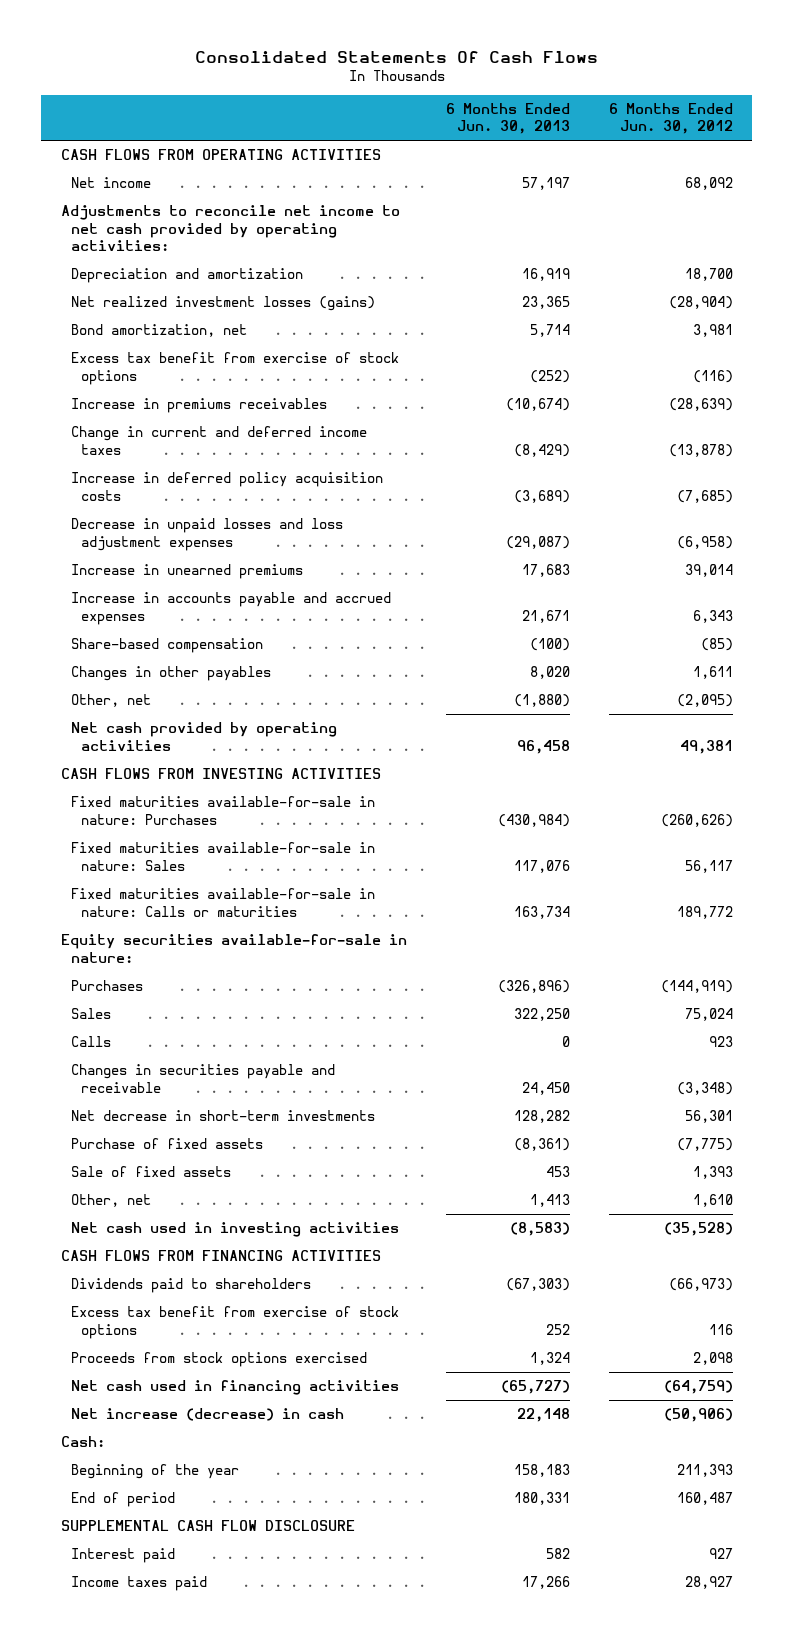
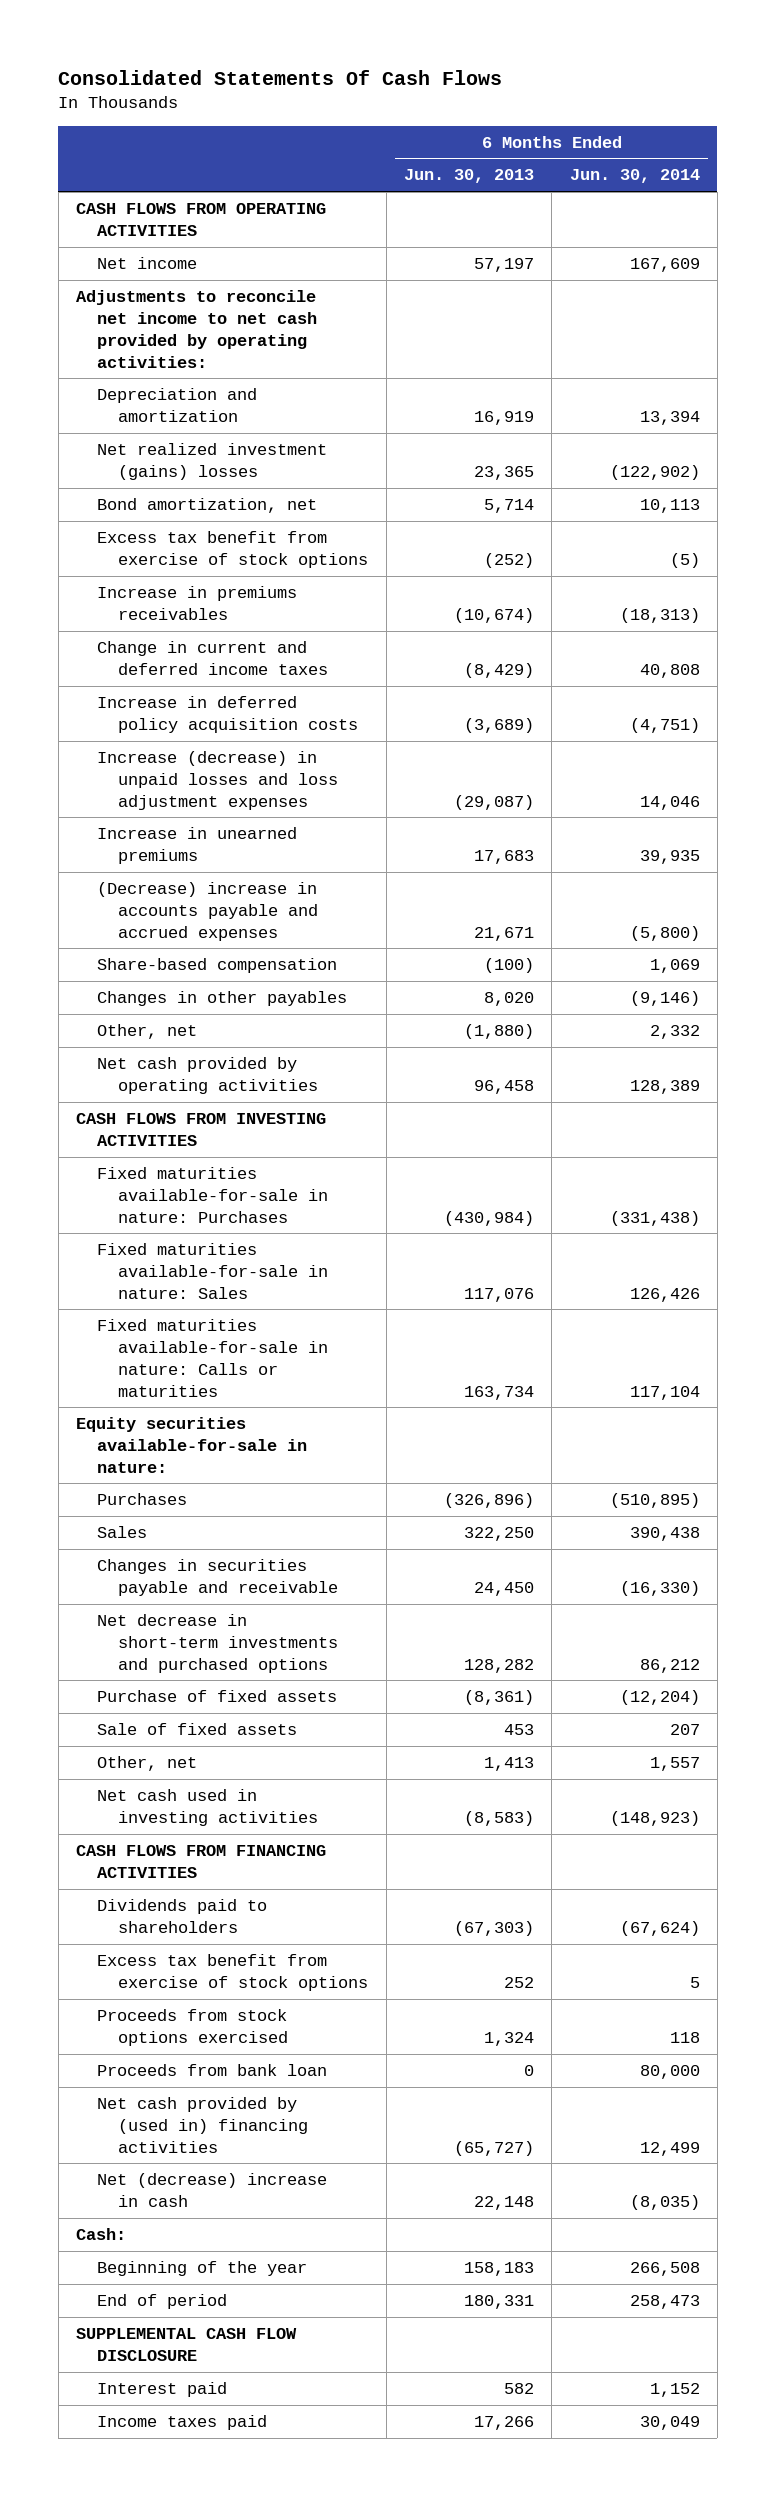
- | 6 Months Ended Jun. 30, 2013 | 6 Months Ended Jun. 30, 2012
+ | 6 Months Ended Jun. 30, 2013 | 6 Months Ended Jun. 30, 2014
- Net realized investment losses (gains) | 23,365 | (28,904)
+ Net realized investment (gains) losses | 23,365 | (122,902)
- Decrease in unpaid losses and loss adjustment expenses | (29,087) | (6,958)
+ Increase (decrease) in unpaid losses and loss adjustment expenses | (29,087) | 14,046
- Increase in accounts payable and accrued expenses | 21,671 | 6,343
+ (Decrease) increase in accounts payable and accrued expenses | 21,671 | (5,800)
- Calls | 0 | 923
- Net decrease in short-term investments | 128,282 | 56,301
+ Net decrease in short-term investments and purchased options | 128,282 | 86,212
- Net cash used in financing activities | (65,727) | (64,759)
- Net increase (decrease) in cash | 22,148 | (50,906)
+ Proceeds from bank loan | 0 | 80,000
+ Net cash provided by (used in) financing activities | (65,727) | 12,499
+ Net (decrease) increase in cash | 22,148 | (8,035)

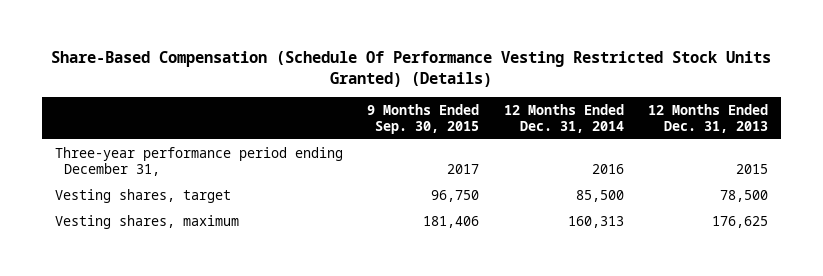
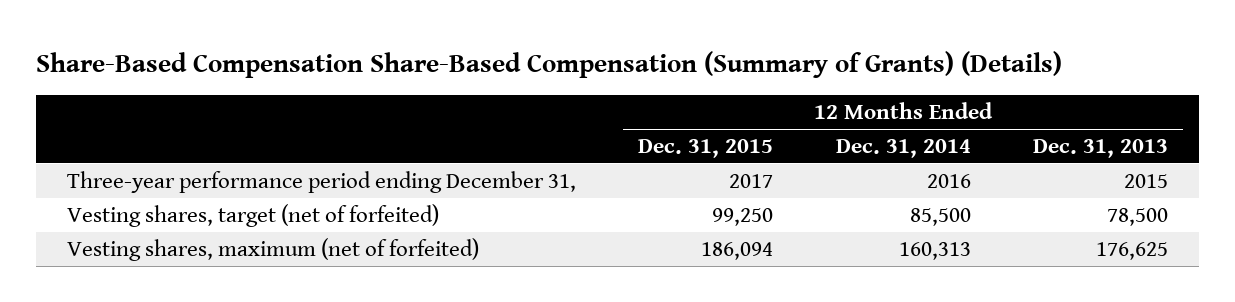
- Share-Based Compensation (Schedule Of Performance Vesting Restricted Stock Units Granted) (Details)
+ Share-Based Compensation Share-Based Compensation (Summary of Grants) (Details)
- | 9 Months Ended Sep. 30, 2015 | 12 Months Ended Dec. 31, 2014 | 12 Months Ended Dec. 31, 2013
+ | 12 Months Ended Dec. 31, 2015 | 12 Months Ended Dec. 31, 2014 | 12 Months Ended Dec. 31, 2013
- Vesting shares, target | 96,750 | 85,500 | 78,500
- Vesting shares, maximum | 181,406 | 160,313 | 176,625
+ Vesting shares, target (net of forfeited) | 99,250 | 85,500 | 78,500
+ Vesting shares, maximum (net of forfeited) | 186,094 | 160,313 | 176,625

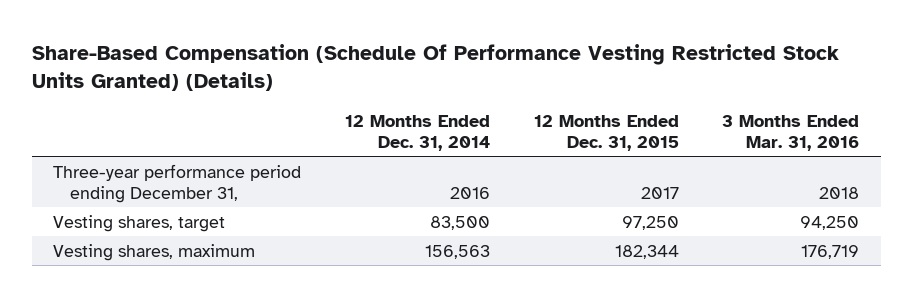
- Share-Based Compensation Share-Based Compensation (Summary of Grants) (Details)
+ Share-Based Compensation (Schedule Of Performance Vesting Restricted Stock Units Granted) (Details)
- | 12 Months Ended Dec. 31, 2015 | 12 Months Ended Dec. 31, 2014 | 12 Months Ended Dec. 31, 2013
+ | 12 Months Ended Dec. 31, 2014 | 12 Months Ended Dec. 31, 2015 | 3 Months Ended Mar. 31, 2016
- Vesting shares, target (net of forfeited) | 99,250 | 85,500 | 78,500
- Vesting shares, maximum (net of forfeited) | 186,094 | 160,313 | 176,625
+ Vesting shares, target | 83,500 | 97,250 | 94,250
+ Vesting shares, maximum | 156,563 | 182,344 | 176,719

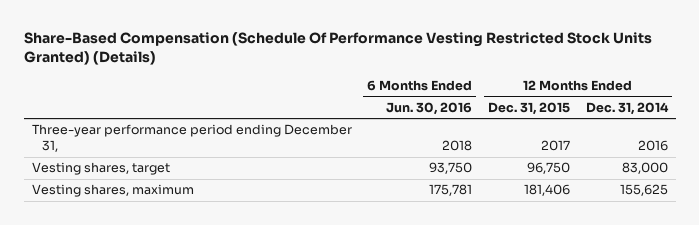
- | 12 Months Ended Dec. 31, 2014 | 12 Months Ended Dec. 31, 2015 | 3 Months Ended Mar. 31, 2016
+ | 6 Months Ended Jun. 30, 2016 | 12 Months Ended Dec. 31, 2015 | 12 Months Ended Dec. 31, 2014
- Vesting shares, target | 83,500 | 97,250 | 94,250
- Vesting shares, maximum | 156,563 | 182,344 | 176,719
+ Vesting shares, target | 93,750 | 96,750 | 83,000
+ Vesting shares, maximum | 175,781 | 181,406 | 155,625

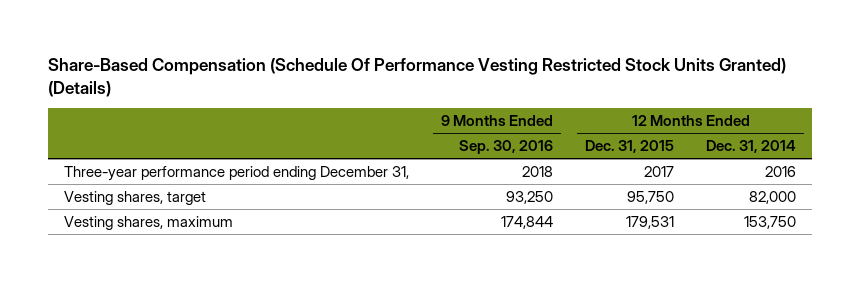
- | 6 Months Ended Jun. 30, 2016 | 12 Months Ended Dec. 31, 2015 | 12 Months Ended Dec. 31, 2014
+ | 9 Months Ended Sep. 30, 2016 | 12 Months Ended Dec. 31, 2015 | 12 Months Ended Dec. 31, 2014
- Vesting shares, target | 93,750 | 96,750 | 83,000
- Vesting shares, maximum | 175,781 | 181,406 | 155,625
+ Vesting shares, target | 93,250 | 95,750 | 82,000
+ Vesting shares, maximum | 174,844 | 179,531 | 153,750

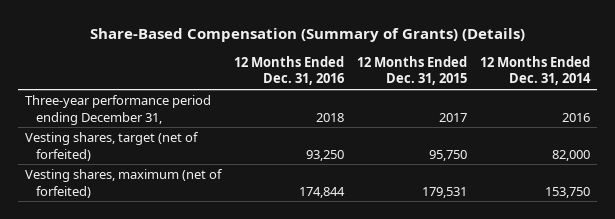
- Share-Based Compensation (Schedule Of Performance Vesting Restricted Stock Units Granted) (Details)
+ Share-Based Compensation (Summary of Grants) (Details)
- | 9 Months Ended Sep. 30, 2016 | 12 Months Ended Dec. 31, 2015 | 12 Months Ended Dec. 31, 2014
+ | 12 Months Ended Dec. 31, 2016 | 12 Months Ended Dec. 31, 2015 | 12 Months Ended Dec. 31, 2014
- Vesting shares, target | 93,250 | 95,750 | 82,000
- Vesting shares, maximum | 174,844 | 179,531 | 153,750
+ Vesting shares, target (net of forfeited) | 93,250 | 95,750 | 82,000
+ Vesting shares, maximum (net of forfeited) | 174,844 | 179,531 | 153,750

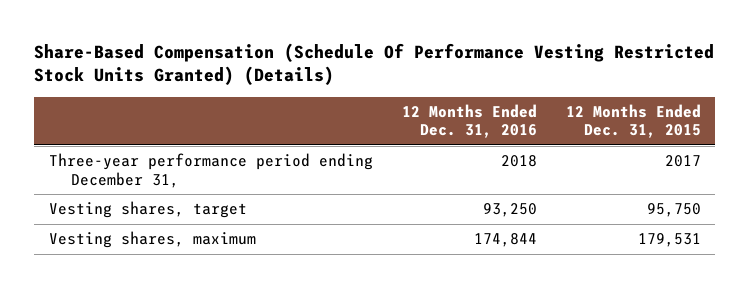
- Share-Based Compensation (Summary of Grants) (Details)
+ Share-Based Compensation (Schedule Of Performance Vesting Restricted Stock Units Granted) (Details)
- | 12 Months Ended Dec. 31, 2016 | 12 Months Ended Dec. 31, 2015 | 12 Months Ended Dec. 31, 2014
+ | 12 Months Ended Dec. 31, 2016 | 12 Months Ended Dec. 31, 2015
- Vesting shares, target (net of forfeited) | 93,250 | 95,750 | 82,000
- Vesting shares, maximum (net of forfeited) | 174,844 | 179,531 | 153,750
+ Vesting shares, target | 93,250 | 95,750
+ Vesting shares, maximum | 174,844 | 179,531

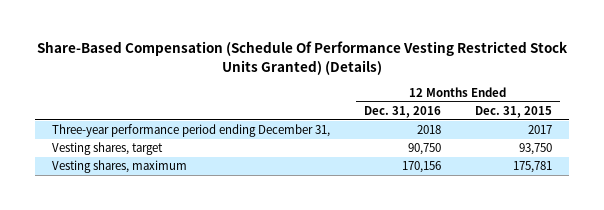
- Vesting shares, target | 93,250 | 95,750
- Vesting shares, maximum | 174,844 | 179,531
+ Vesting shares, target | 90,750 | 93,750
+ Vesting shares, maximum | 170,156 | 175,781

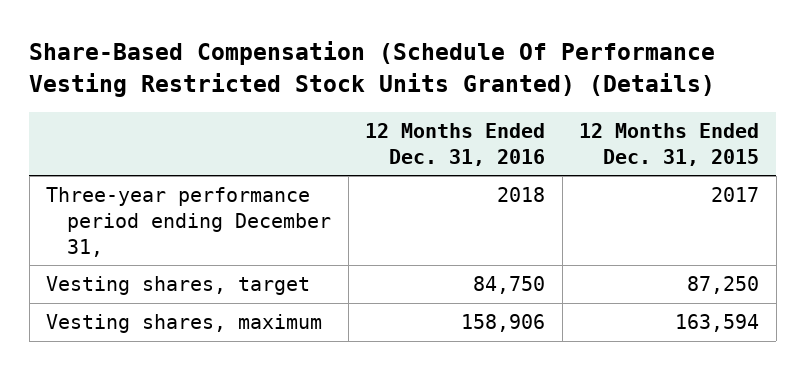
- Vesting shares, target | 90,750 | 93,750
- Vesting shares, maximum | 170,156 | 175,781
+ Vesting shares, target | 84,750 | 87,250
+ Vesting shares, maximum | 158,906 | 163,594

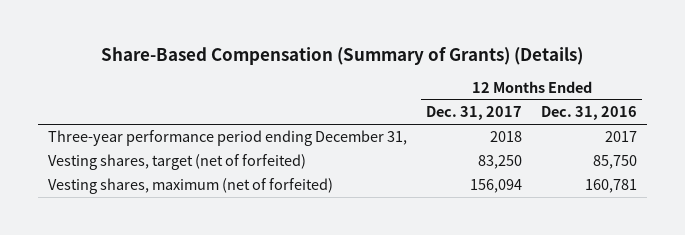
- Share-Based Compensation (Schedule Of Performance Vesting Restricted Stock Units Granted) (Details)
+ Share-Based Compensation (Summary of Grants) (Details)
- | 12 Months Ended Dec. 31, 2016 | 12 Months Ended Dec. 31, 2015
+ | 12 Months Ended Dec. 31, 2017 | 12 Months Ended Dec. 31, 2016
- Three-year performance period ending December 31, | 2018 | 2017
- Vesting shares, target | 84,750 | 87,250
- Vesting shares, maximum | 158,906 | 163,594
+ Three-year performance period ending December 31, | 2018 | 2017
+ Vesting shares, target (net of forfeited) | 83,250 | 85,750
+ Vesting shares, maximum (net of forfeited) | 156,094 | 160,781

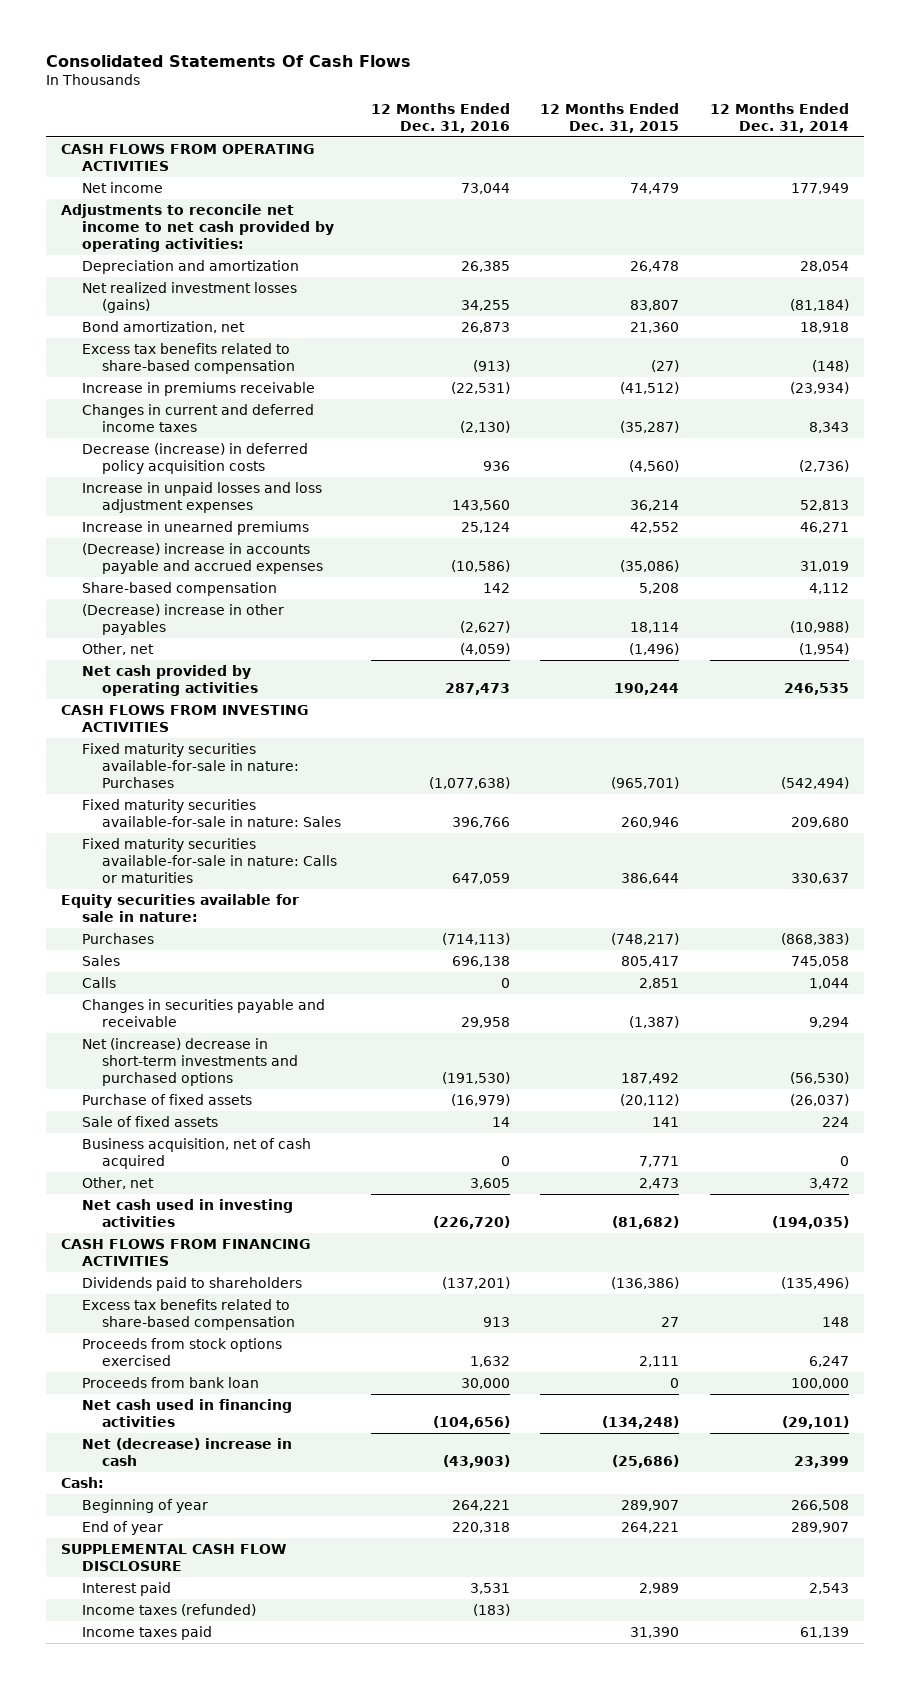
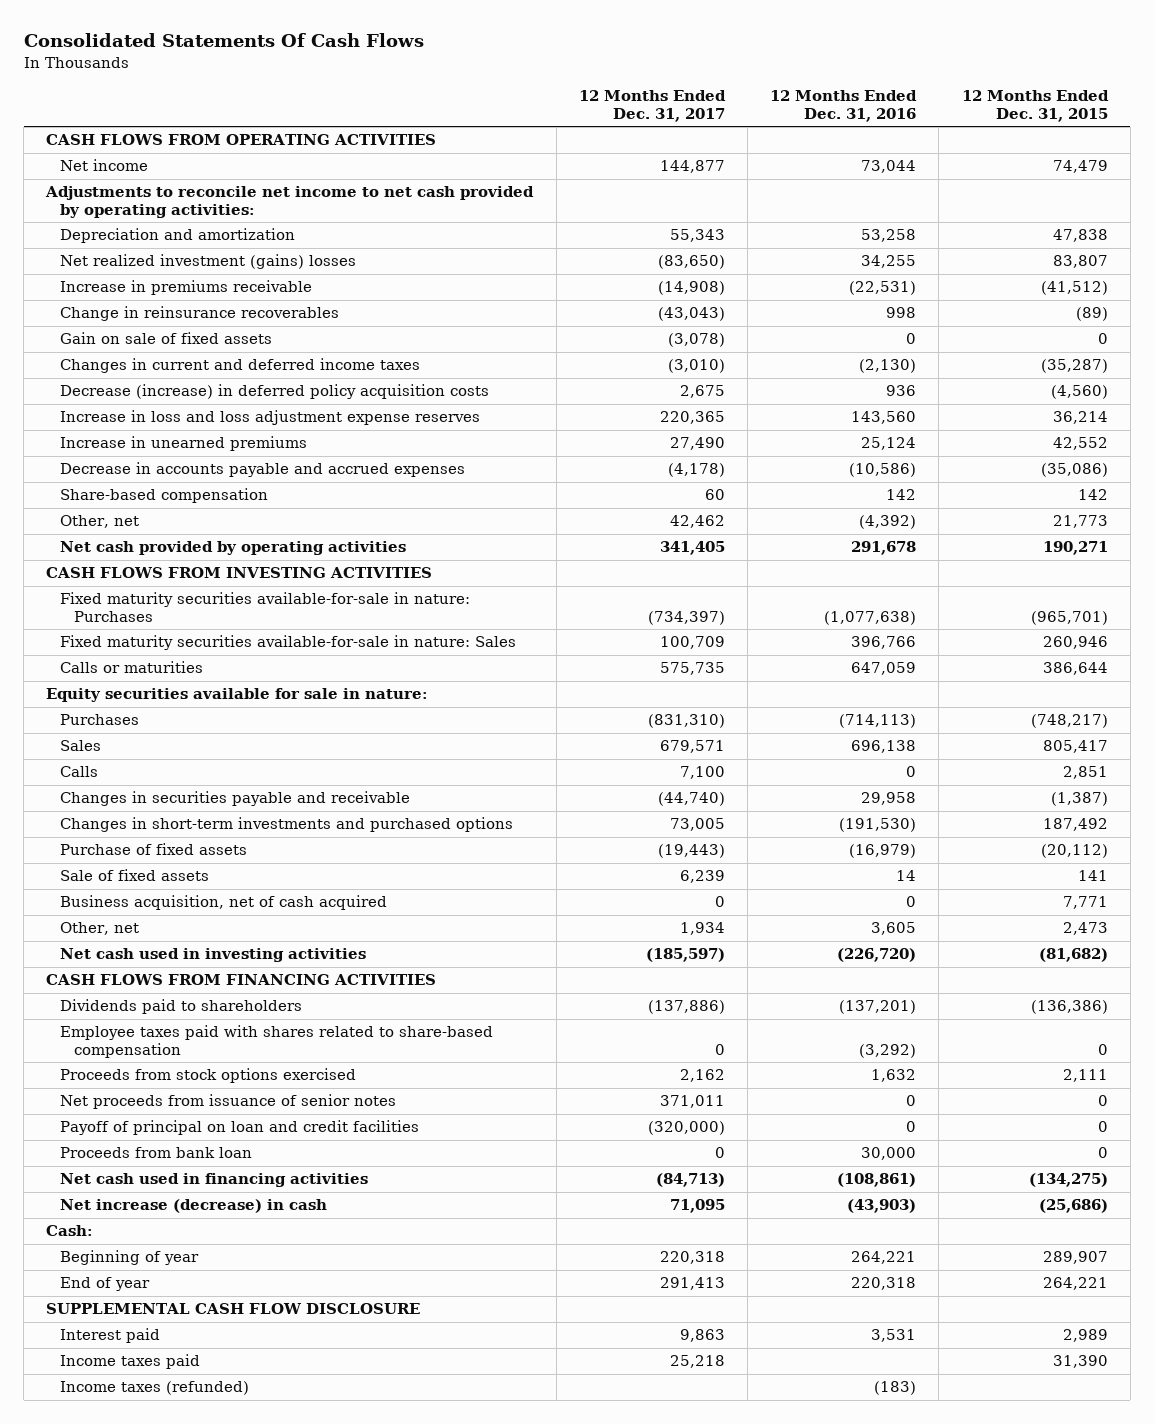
- | 12 Months Ended Dec. 31, 2016 | 12 Months Ended Dec. 31, 2015 | 12 Months Ended Dec. 31, 2014
+ | 12 Months Ended Dec. 31, 2017 | 12 Months Ended Dec. 31, 2016 | 12 Months Ended Dec. 31, 2015
- Depreciation and amortization | 26,385 | 26,478 | 28,054
- Net realized investment losses (gains) | 34,255 | 83,807 | (81,184)
- Bond amortization, net | 26,873 | 21,360 | 18,918
- Excess tax benefits related to share-based compensation | (913) | (27) | (148)
+ Depreciation and amortization | 55,343 | 53,258 | 47,838
+ Net realized investment (gains) losses | (83,650) | 34,255 | 83,807
+ Change in reinsurance recoverables | (43,043) | 998 | (89)
+ Gain on sale of fixed assets | (3,078) | 0 | 0
- Increase in unpaid losses and loss adjustment expenses | 143,560 | 36,214 | 52,813
+ Increase in loss and loss adjustment expense reserves | 220,365 | 143,560 | 36,214
- (Decrease) increase in accounts payable and accrued expenses | (10,586) | (35,086) | 31,019
- Share-based compensation | 142 | 5,208 | 4,112
- (Decrease) increase in other payables | (2,627) | 18,114 | (10,988)
- Other, net | (4,059) | (1,496) | (1,954)
- Net cash provided by operating activities | 287,473 | 190,244 | 246,535
+ Decrease in accounts payable and accrued expenses | (4,178) | (10,586) | (35,086)
+ Share-based compensation | 60 | 142 | 142
+ Other, net | 42,462 | (4,392) | 21,773
+ Net cash provided by operating activities | 341,405 | 291,678 | 190,271
- Fixed maturity securities available-for-sale in nature: Calls or maturities | 647,059 | 386,644 | 330,637
+ Calls or maturities | 575,735 | 647,059 | 386,644
- Net (increase) decrease in short-term investments and purchased options | (191,530) | 187,492 | (56,530)
+ Changes in short-term investments and purchased options | 73,005 | (191,530) | 187,492
- Excess tax benefits related to share-based compensation | 913 | 27 | 148
+ Employee taxes paid with shares related to share-based compensation | 0 | (3,292) | 0
+ Net proceeds from issuance of senior notes | 371,011 | 0 | 0
+ Payoff of principal on loan and credit facilities | (320,000) | 0 | 0
- Net cash used in financing activities | (104,656) | (134,248) | (29,101)
- Net (decrease) increase in cash | (43,903) | (25,686) | 23,399
+ Net cash used in financing activities | (84,713) | (108,861) | (134,275)
+ Net increase (decrease) in cash | 71,095 | (43,903) | (25,686)
moved down: Income taxes (refunded) | | (183) |

